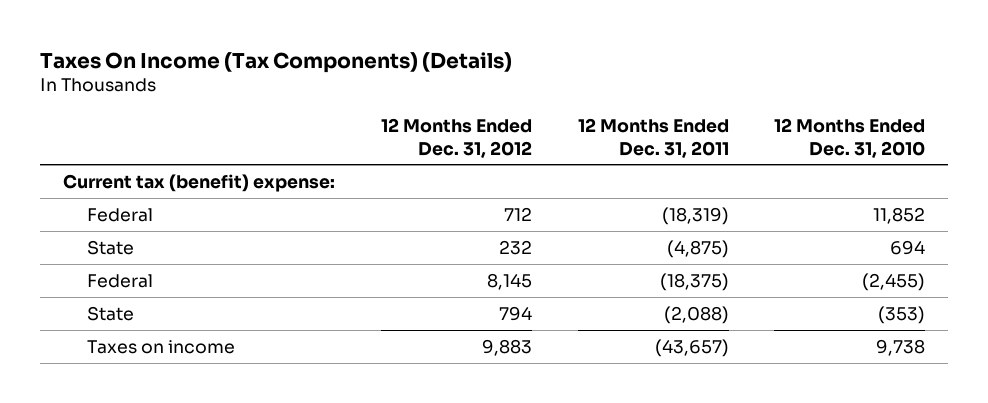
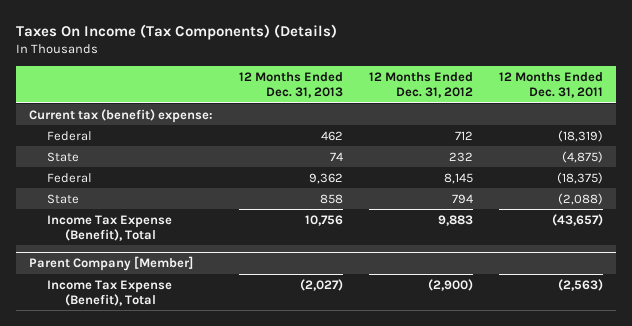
- | 12 Months Ended Dec. 31, 2012 | 12 Months Ended Dec. 31, 2011 | 12 Months Ended Dec. 31, 2010
+ | 12 Months Ended Dec. 31, 2013 | 12 Months Ended Dec. 31, 2012 | 12 Months Ended Dec. 31, 2011
- Taxes on income | 9,883 | (43,657) | 9,738
+ Income Tax Expense (Benefit), Total | 10,756 | 9,883 | (43,657)
+ Parent Company [Member]
+ Income Tax Expense (Benefit), Total | (2,027) | (2,900) | (2,563)

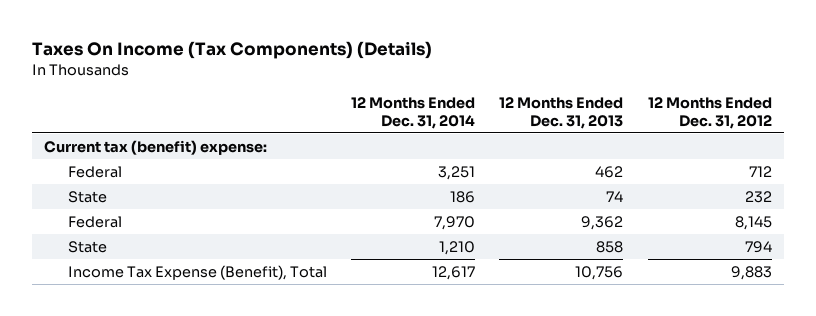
- | 12 Months Ended Dec. 31, 2013 | 12 Months Ended Dec. 31, 2012 | 12 Months Ended Dec. 31, 2011
+ | 12 Months Ended Dec. 31, 2014 | 12 Months Ended Dec. 31, 2013 | 12 Months Ended Dec. 31, 2012
- Parent Company [Member]
- Income Tax Expense (Benefit), Total | (2,027) | (2,900) | (2,563)

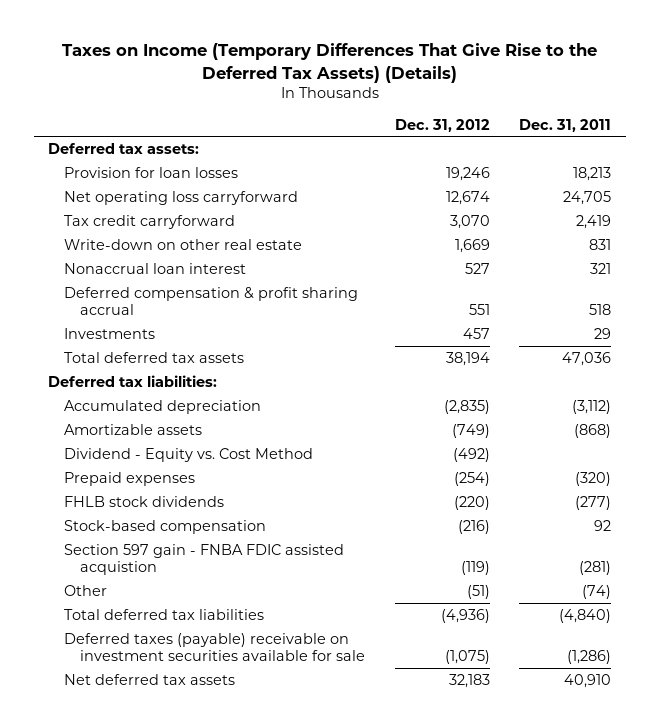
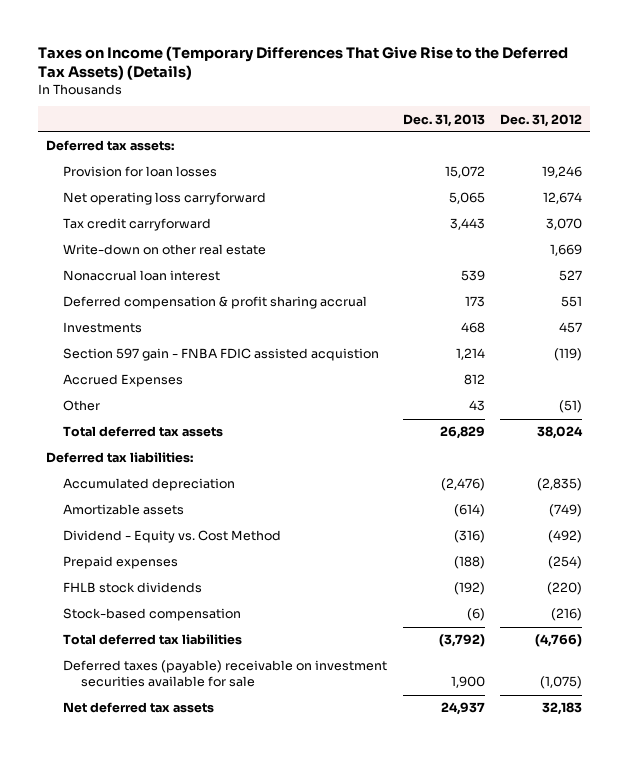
- | Dec. 31, 2012 | Dec. 31, 2011
+ | Dec. 31, 2013 | Dec. 31, 2012
- Total deferred tax assets | 38,194 | 47,036
moved up: Section 597 gain - FNBA FDIC assisted acquistion | 1,214 | (119)
+ Accrued Expenses | 812 |
moved up: Other | 43 | (51)
+ Total deferred tax assets | 26,829 | 38,024
- Total deferred tax liabilities | (4,936) | (4,840)
+ Total deferred tax liabilities | (3,792) | (4,766)

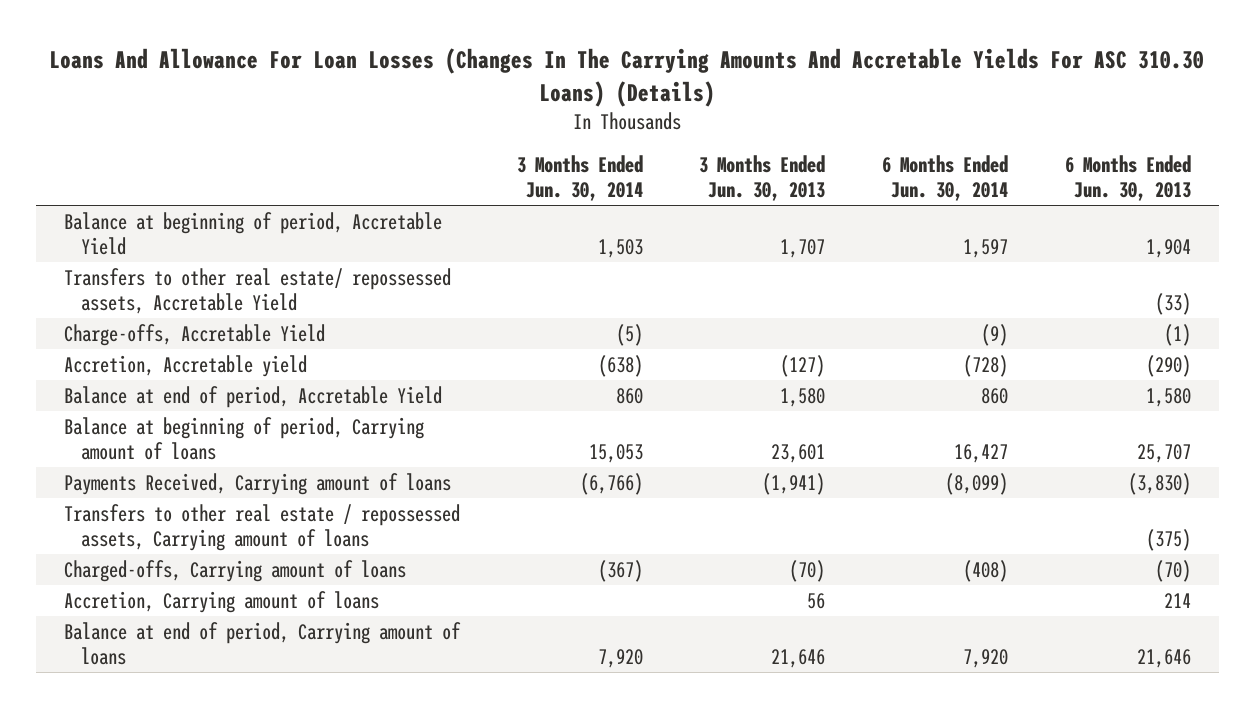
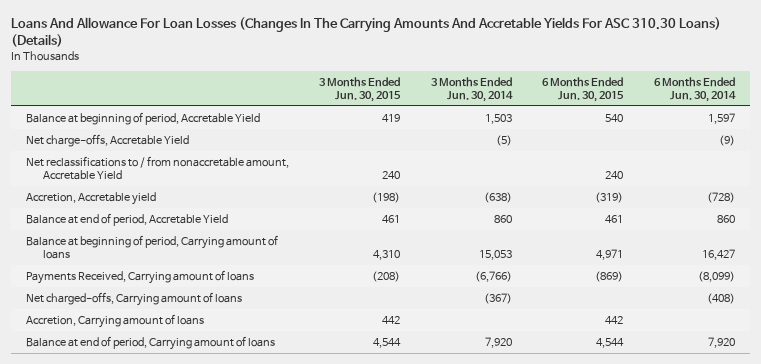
- | 3 Months Ended Jun. 30, 2014 | 3 Months Ended Jun. 30, 2013 | 6 Months Ended Jun. 30, 2014 | 6 Months Ended Jun. 30, 2013
+ | 3 Months Ended Jun. 30, 2015 | 3 Months Ended Jun. 30, 2014 | 6 Months Ended Jun. 30, 2015 | 6 Months Ended Jun. 30, 2014
- Transfers to other real estate/ repossessed assets, Accretable Yield | | | | (33)
- Charge-offs, Accretable Yield | (5) | | (9) | (1)
+ Net charge-offs, Accretable Yield | | (5) | | (9)
+ Net reclassifications to / from nonaccretable amount, Accretable Yield | 240 | | 240 |
- Transfers to other real estate / repossessed assets, Carrying amount of loans | | | | (375)
- Charged-offs, Carrying amount of loans | (367) | (70) | (408) | (70)
+ Net charged-offs, Carrying amount of loans | | (367) | | (408)

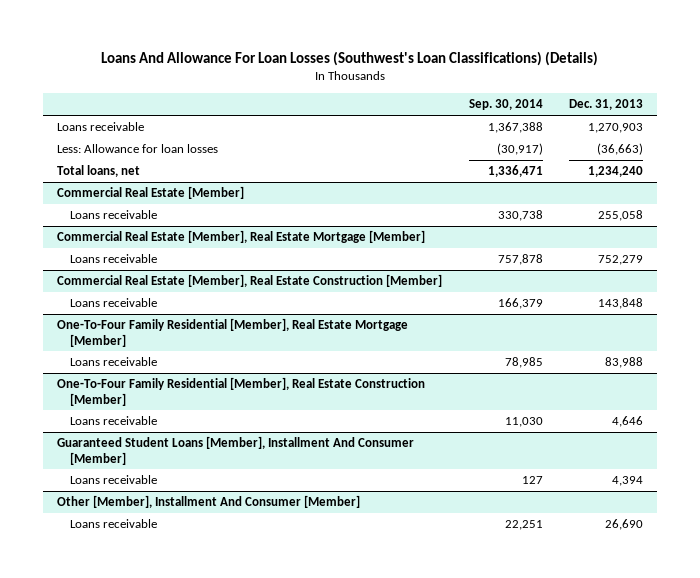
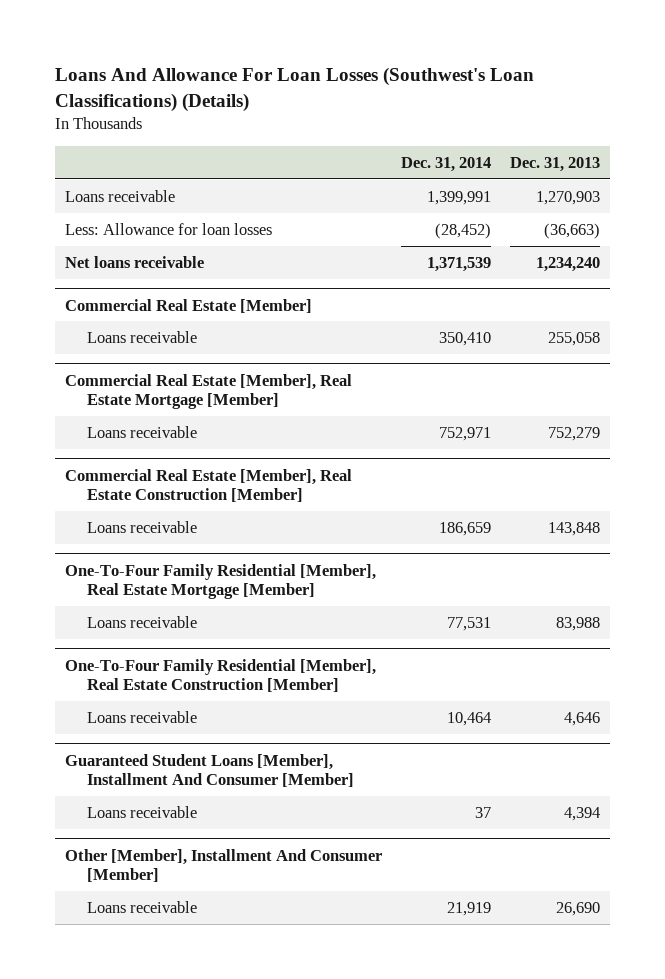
- | Sep. 30, 2014 | Dec. 31, 2013
+ | Dec. 31, 2014 | Dec. 31, 2013
- Total loans, net | 1,336,471 | 1,234,240
+ Net loans receivable | 1,371,539 | 1,234,240

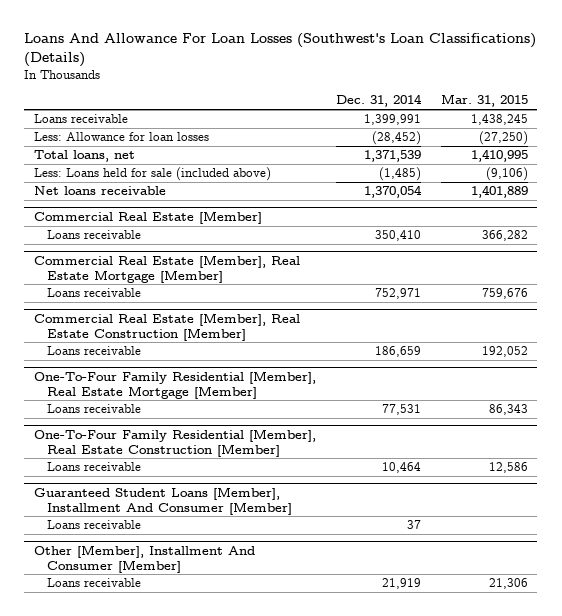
- | Dec. 31, 2014 | Dec. 31, 2013
+ | Dec. 31, 2014 | Mar. 31, 2015
- Net loans receivable | 1,371,539 | 1,234,240
+ Total loans, net | 1,371,539 | 1,410,995
+ Less: Loans held for sale (included above) | (1,485) | (9,106)
+ Net loans receivable | 1,370,054 | 1,401,889

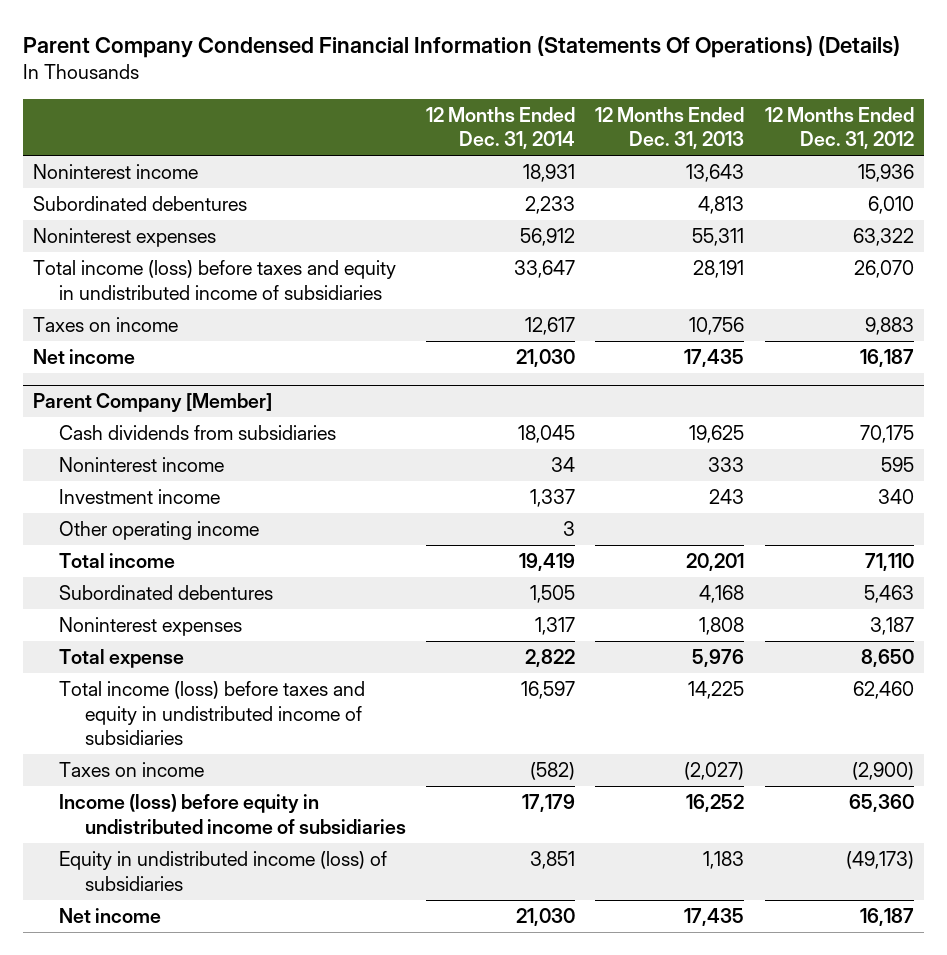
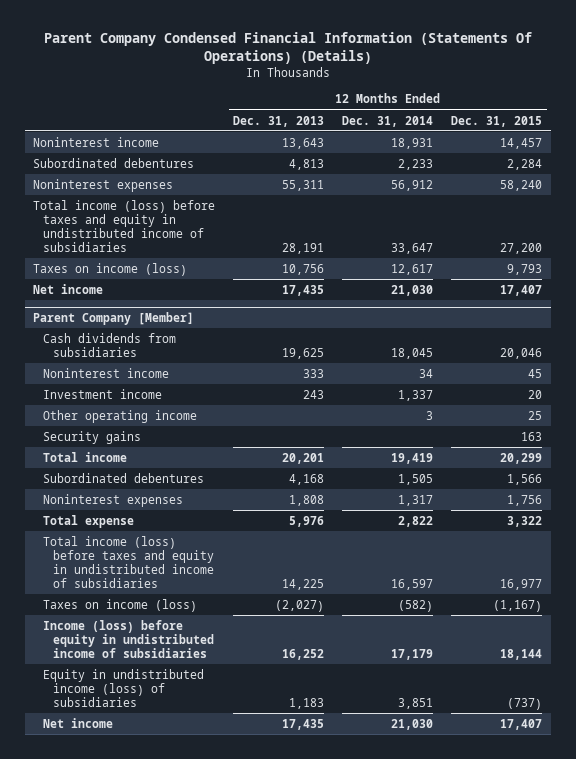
- | 12 Months Ended Dec. 31, 2014 | 12 Months Ended Dec. 31, 2013 | 12 Months Ended Dec. 31, 2012
+ | 12 Months Ended Dec. 31, 2013 | 12 Months Ended Dec. 31, 2014 | 12 Months Ended Dec. 31, 2015
- Taxes on income | 12,617 | 10,756 | 9,883
+ Taxes on income (loss) | 10,756 | 12,617 | 9,793
@ Parent Company [Member]
+ Security gains | | | 163
- Taxes on income | (582) | (2,027) | (2,900)
+ Taxes on income (loss) | (2,027) | (582) | (1,167)

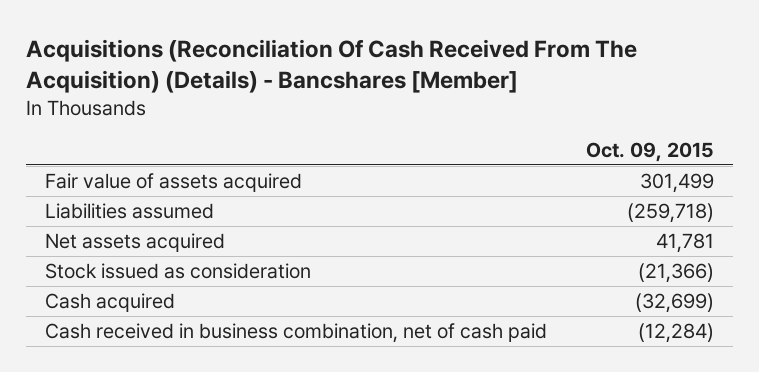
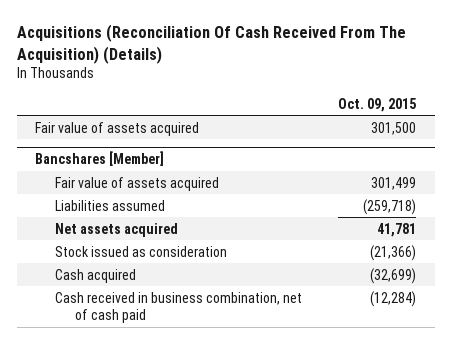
- Acquisitions (Reconciliation Of Cash Received From The Acquisition) (Details) - Bancshares [Member]
+ Acquisitions (Reconciliation Of Cash Received From The Acquisition) (Details)
+ Fair value of assets acquired | 301,500
+ Bancshares [Member]

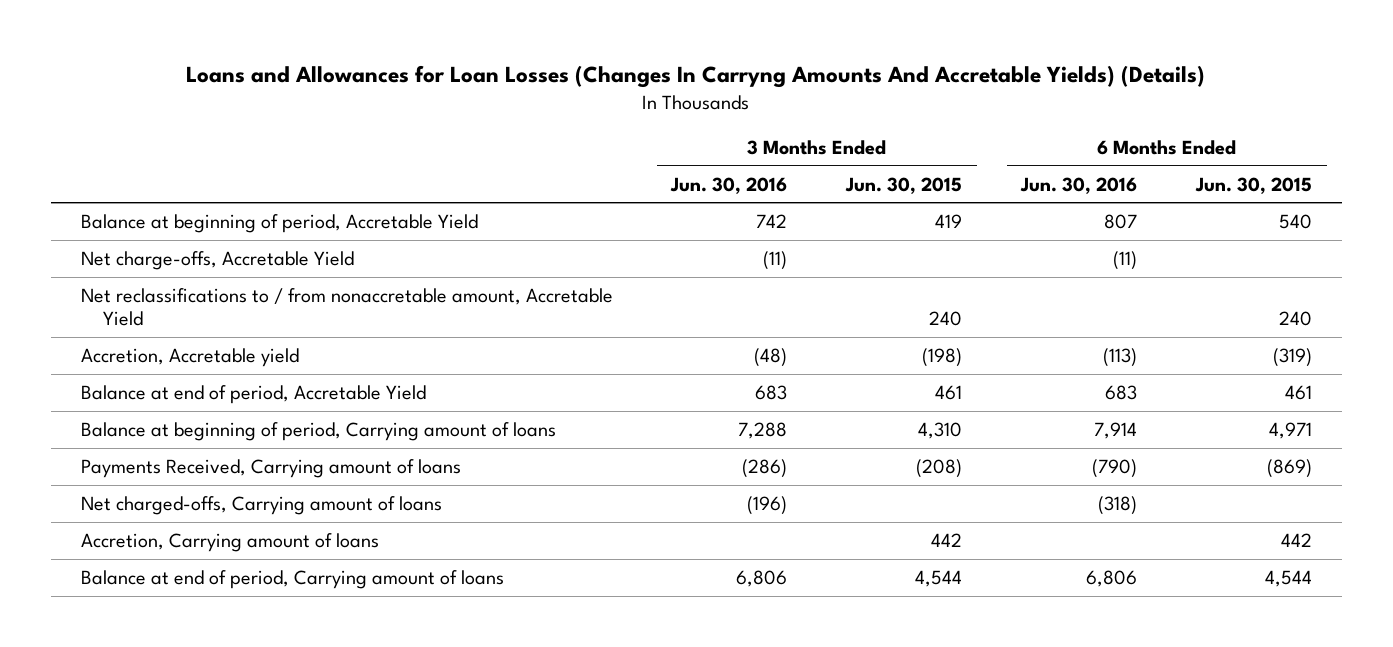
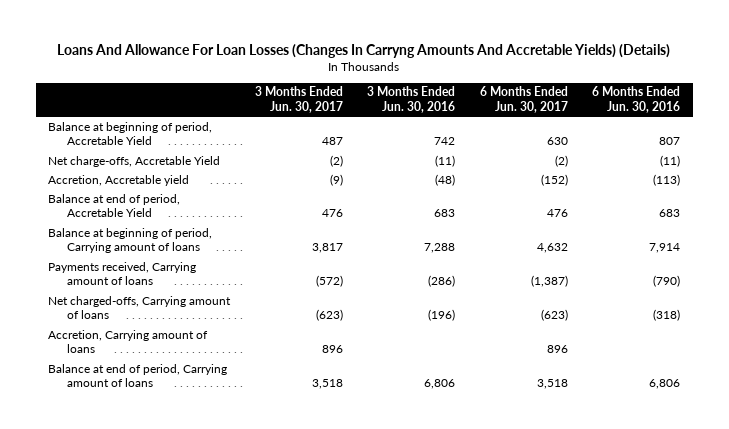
- Loans and Allowances for Loan Losses (Changes In Carryng Amounts And Accretable Yields) (Details)
+ Loans And Allowance For Loan Losses (Changes In Carryng Amounts And Accretable Yields) (Details)
- | 3 Months Ended Jun. 30, 2016 | 3 Months Ended Jun. 30, 2015 | 6 Months Ended Jun. 30, 2016 | 6 Months Ended Jun. 30, 2015
+ | 3 Months Ended Jun. 30, 2017 | 3 Months Ended Jun. 30, 2016 | 6 Months Ended Jun. 30, 2017 | 6 Months Ended Jun. 30, 2016
- Net reclassifications to / from nonaccretable amount, Accretable Yield | | 240 | | 240
- Payments Received, Carrying amount of loans | (286) | (208) | (790) | (869)
+ Payments received, Carrying amount of loans | (572) | (286) | (1,387) | (790)

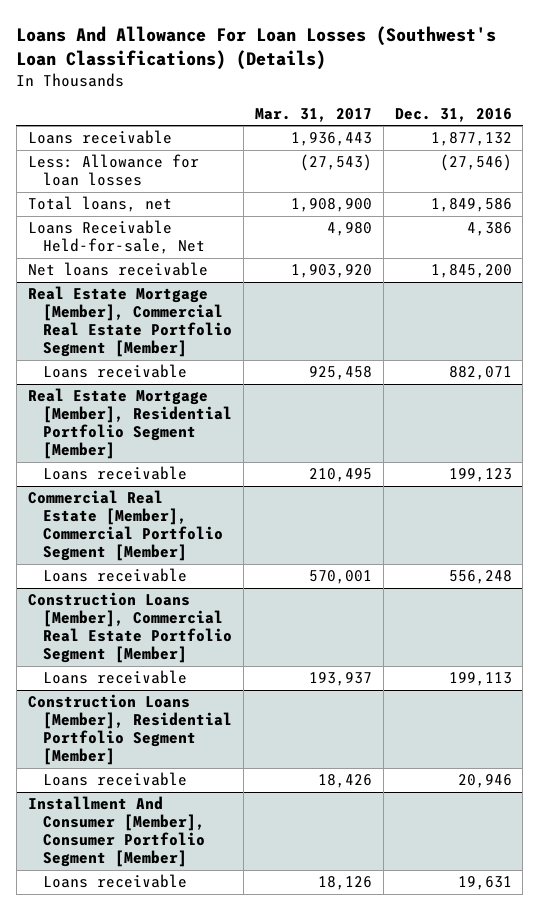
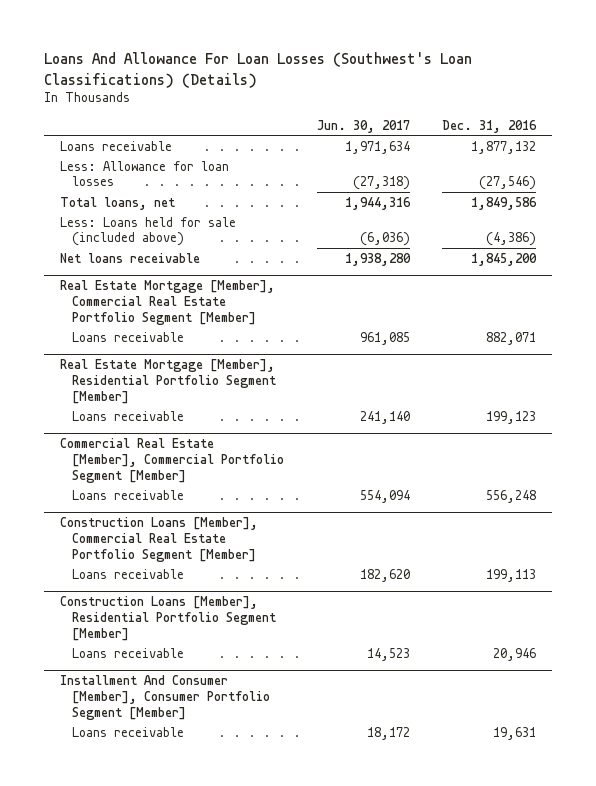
- | Mar. 31, 2017 | Dec. 31, 2016
+ | Jun. 30, 2017 | Dec. 31, 2016
- Loans Receivable Held-for-sale, Net | 4,980 | 4,386
+ Less: Loans held for sale (included above) | (6,036) | (4,386)

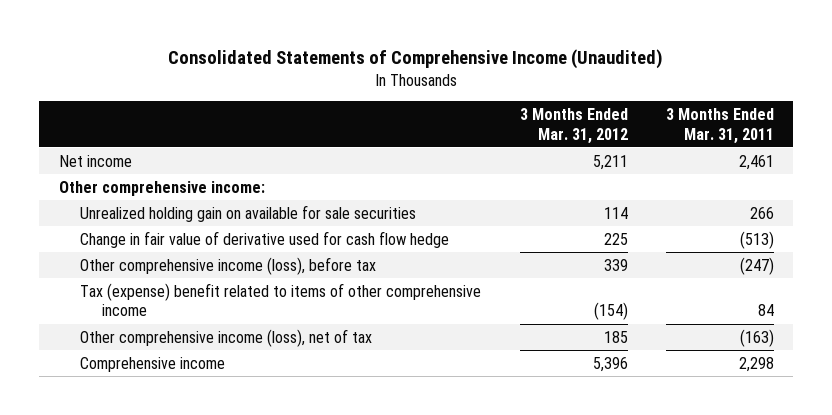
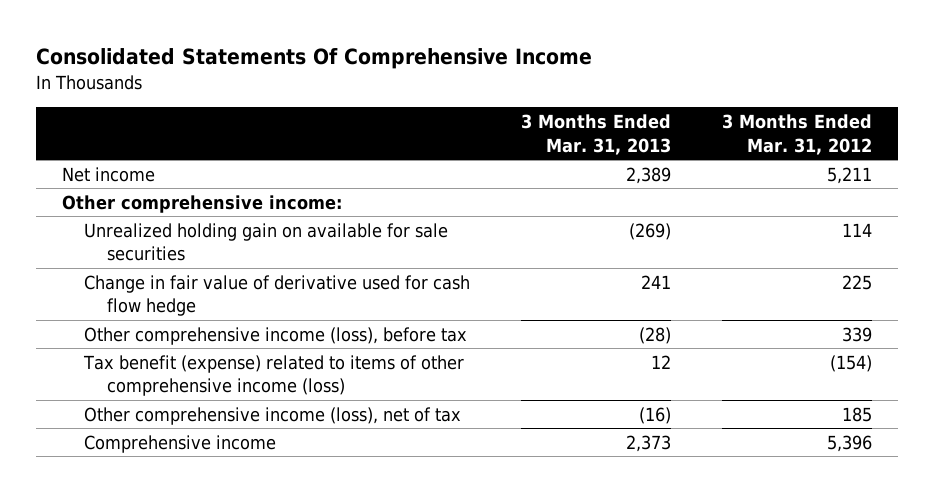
- Consolidated Statements of Comprehensive Income (Unaudited)
+ Consolidated Statements Of Comprehensive Income
- | 3 Months Ended Mar. 31, 2012 | 3 Months Ended Mar. 31, 2011
+ | 3 Months Ended Mar. 31, 2013 | 3 Months Ended Mar. 31, 2012
- Tax (expense) benefit related to items of other comprehensive income | (154) | 84
+ Tax benefit (expense) related to items of other comprehensive income (loss) | 12 | (154)

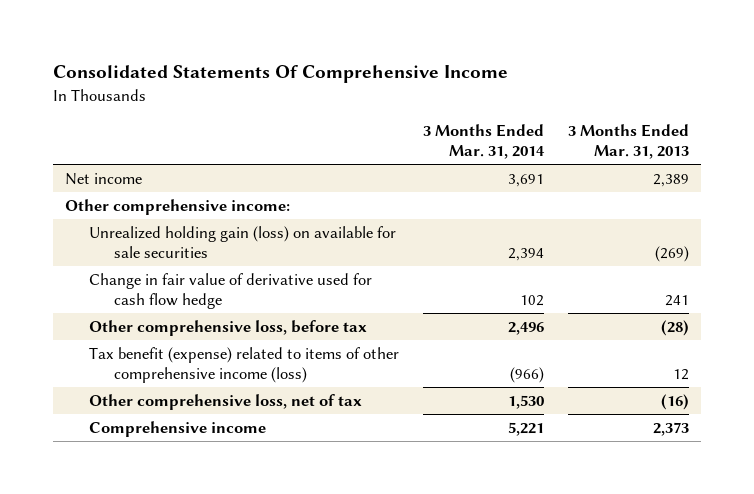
- | 3 Months Ended Mar. 31, 2013 | 3 Months Ended Mar. 31, 2012
+ | 3 Months Ended Mar. 31, 2014 | 3 Months Ended Mar. 31, 2013
- Unrealized holding gain on available for sale securities | (269) | 114
+ Unrealized holding gain (loss) on available for sale securities | 2,394 | (269)
- Other comprehensive income (loss), before tax | (28) | 339
+ Other comprehensive loss, before tax | 2,496 | (28)
- Other comprehensive income (loss), net of tax | (16) | 185
+ Other comprehensive loss, net of tax | 1,530 | (16)

